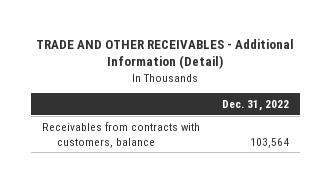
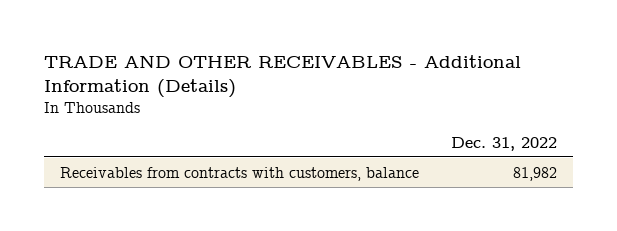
- TRADE AND OTHER RECEIVABLES - Additional Information (Detail)
+ TRADE AND OTHER RECEIVABLES - Additional Information (Details)
- Receivables from contracts with customers, balance | 103,564
+ Receivables from contracts with customers, balance | 81,982

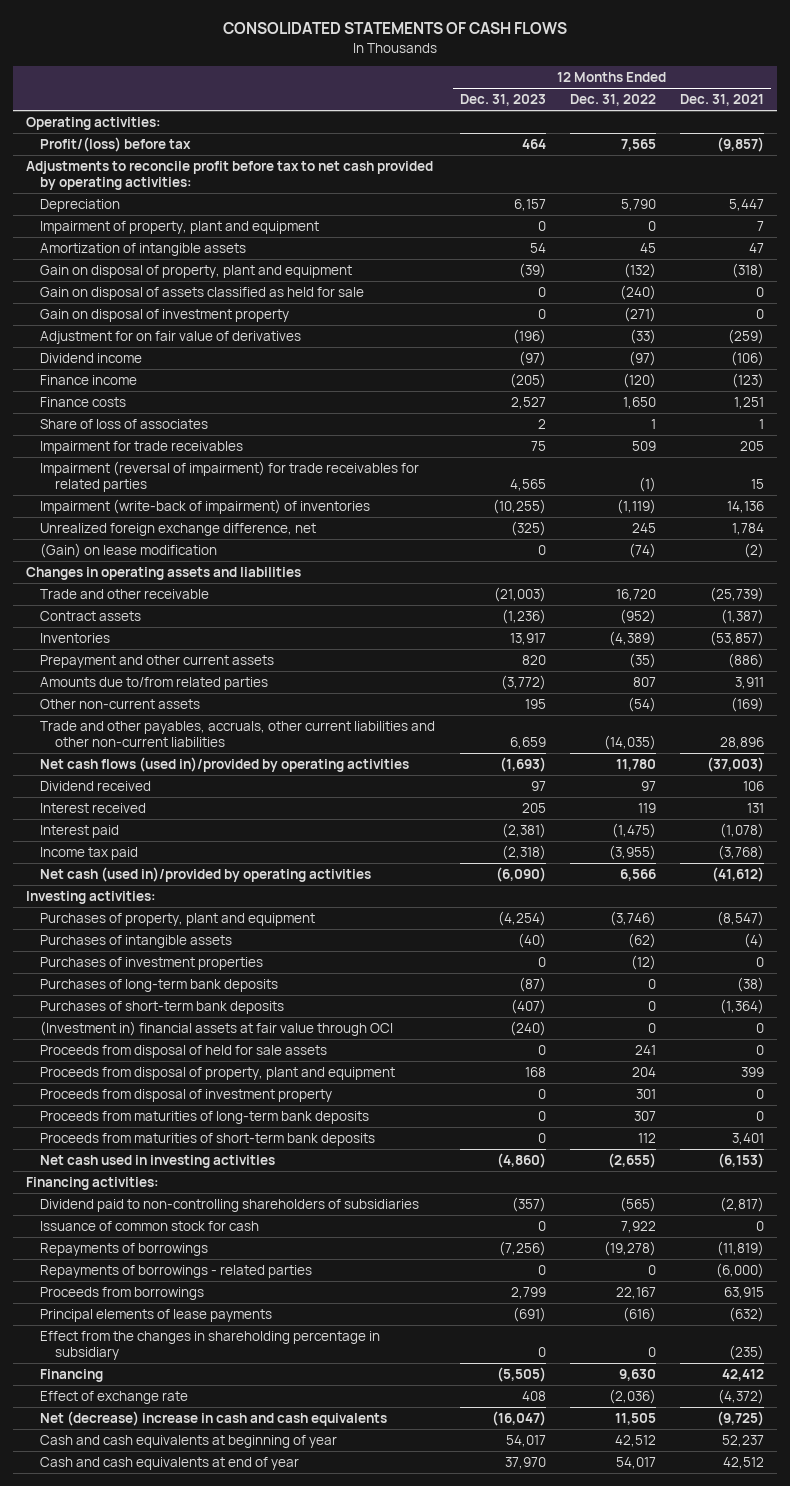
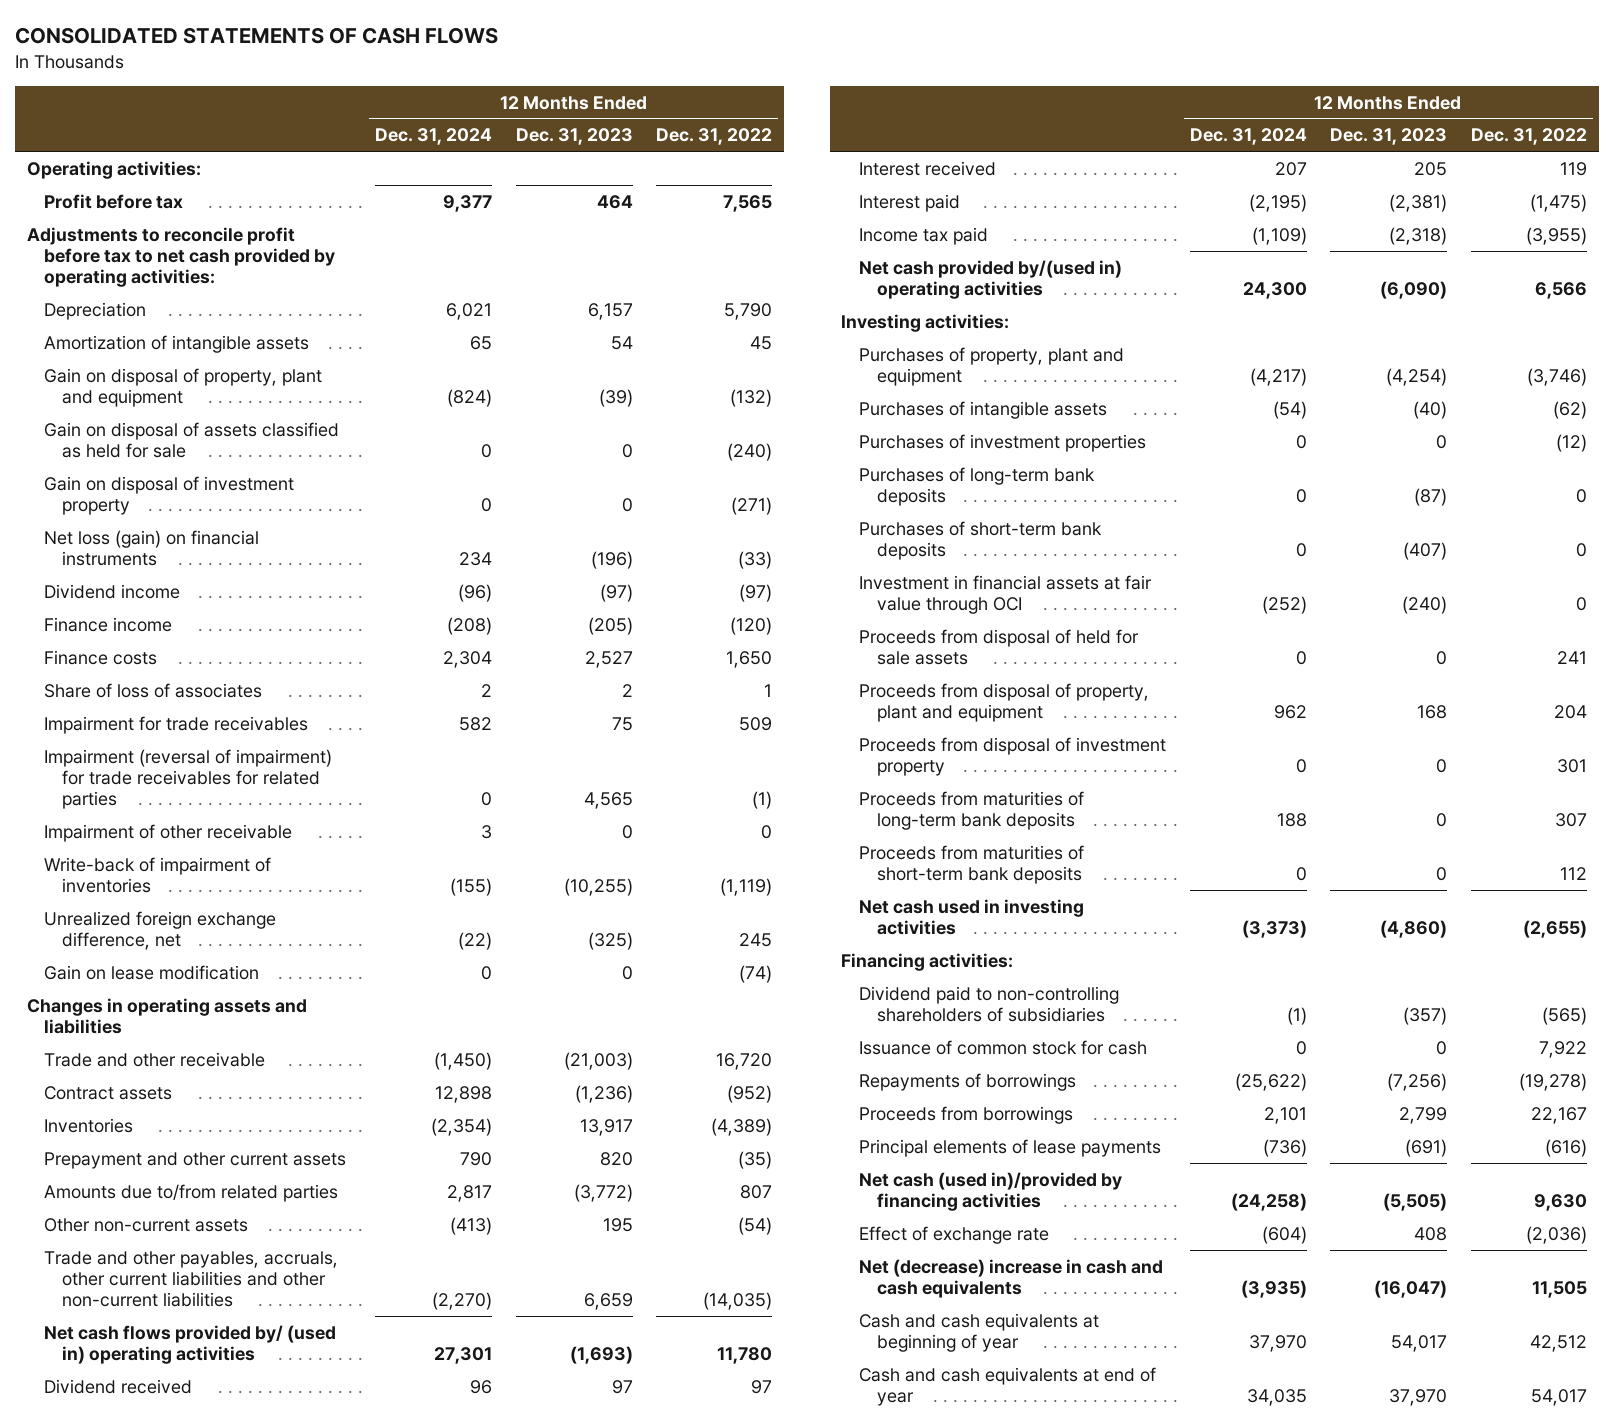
- | 12 Months Ended Dec. 31, 2023 | 12 Months Ended Dec. 31, 2022 | 12 Months Ended Dec. 31, 2021
+ | 12 Months Ended Dec. 31, 2024 | 12 Months Ended Dec. 31, 2023 | 12 Months Ended Dec. 31, 2022
- Profit/(loss) before tax | 464 | 7,565 | (9,857)
+ Profit before tax | 9,377 | 464 | 7,565
- Impairment of property, plant and equipment | 0 | 0 | 7
- Adjustment for on fair value of derivatives | (196) | (33) | (259)
+ Net loss (gain) on financial instruments | 234 | (196) | (33)
- Impairment (write-back of impairment) of inventories | (10,255) | (1,119) | 14,136
+ Impairment of other receivable | 3 | 0 | 0
+ Write-back of impairment of inventories | (155) | (10,255) | (1,119)
- (Gain) on lease modification | 0 | (74) | (2)
+ Gain on lease modification | 0 | 0 | (74)
- Net cash flows (used in)/provided by operating activities | (1,693) | 11,780 | (37,003)
+ Net cash flows provided by/ (used in) operating activities | 27,301 | (1,693) | 11,780
- Net cash (used in)/provided by operating activities | (6,090) | 6,566 | (41,612)
+ Net cash provided by/(used in) operating activities | 24,300 | (6,090) | 6,566
- (Investment in) financial assets at fair value through OCI | (240) | 0 | 0
+ Investment in financial assets at fair value through OCI | (252) | (240) | 0
- Repayments of borrowings - related parties | 0 | 0 | (6,000)
- Effect from the changes in shareholding percentage in subsidiary | 0 | 0 | (235)
- Financing | (5,505) | 9,630 | 42,412
+ Net cash (used in)/provided by financing activities | (24,258) | (5,505) | 9,630

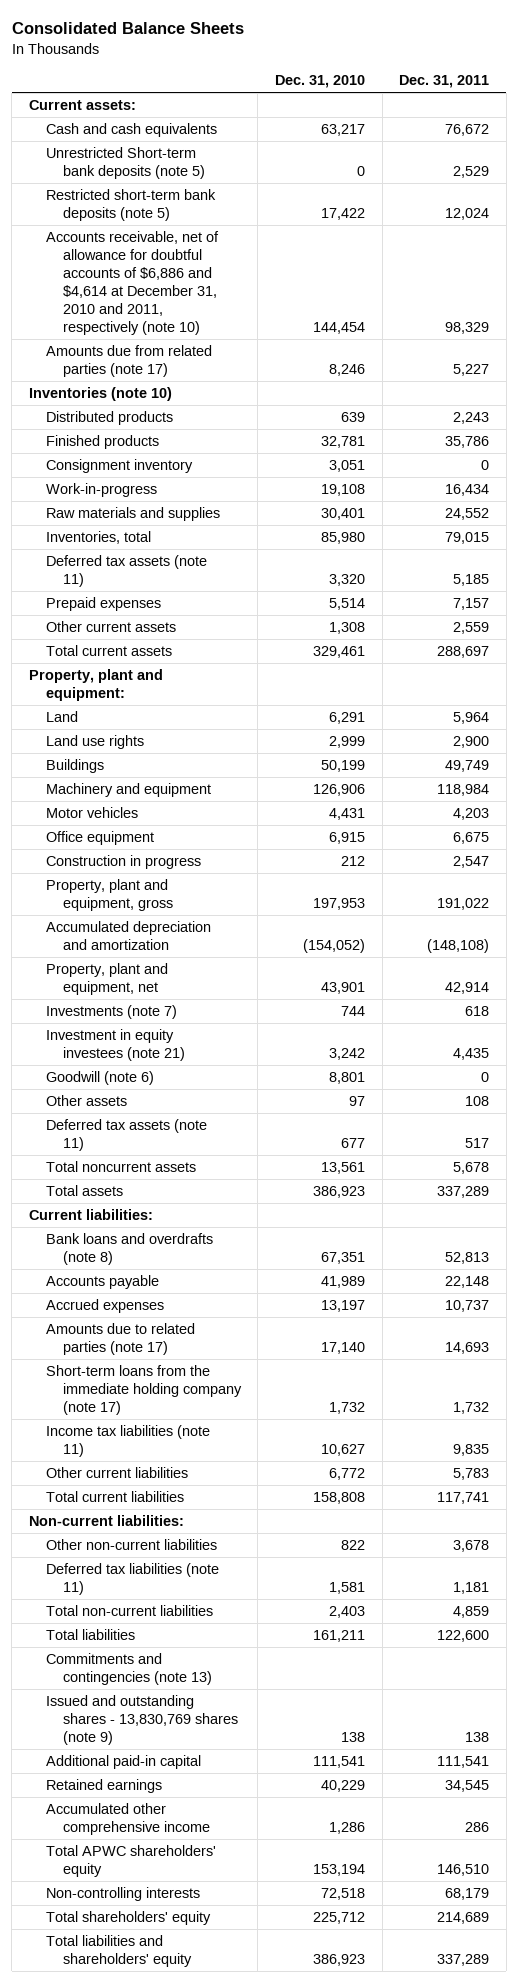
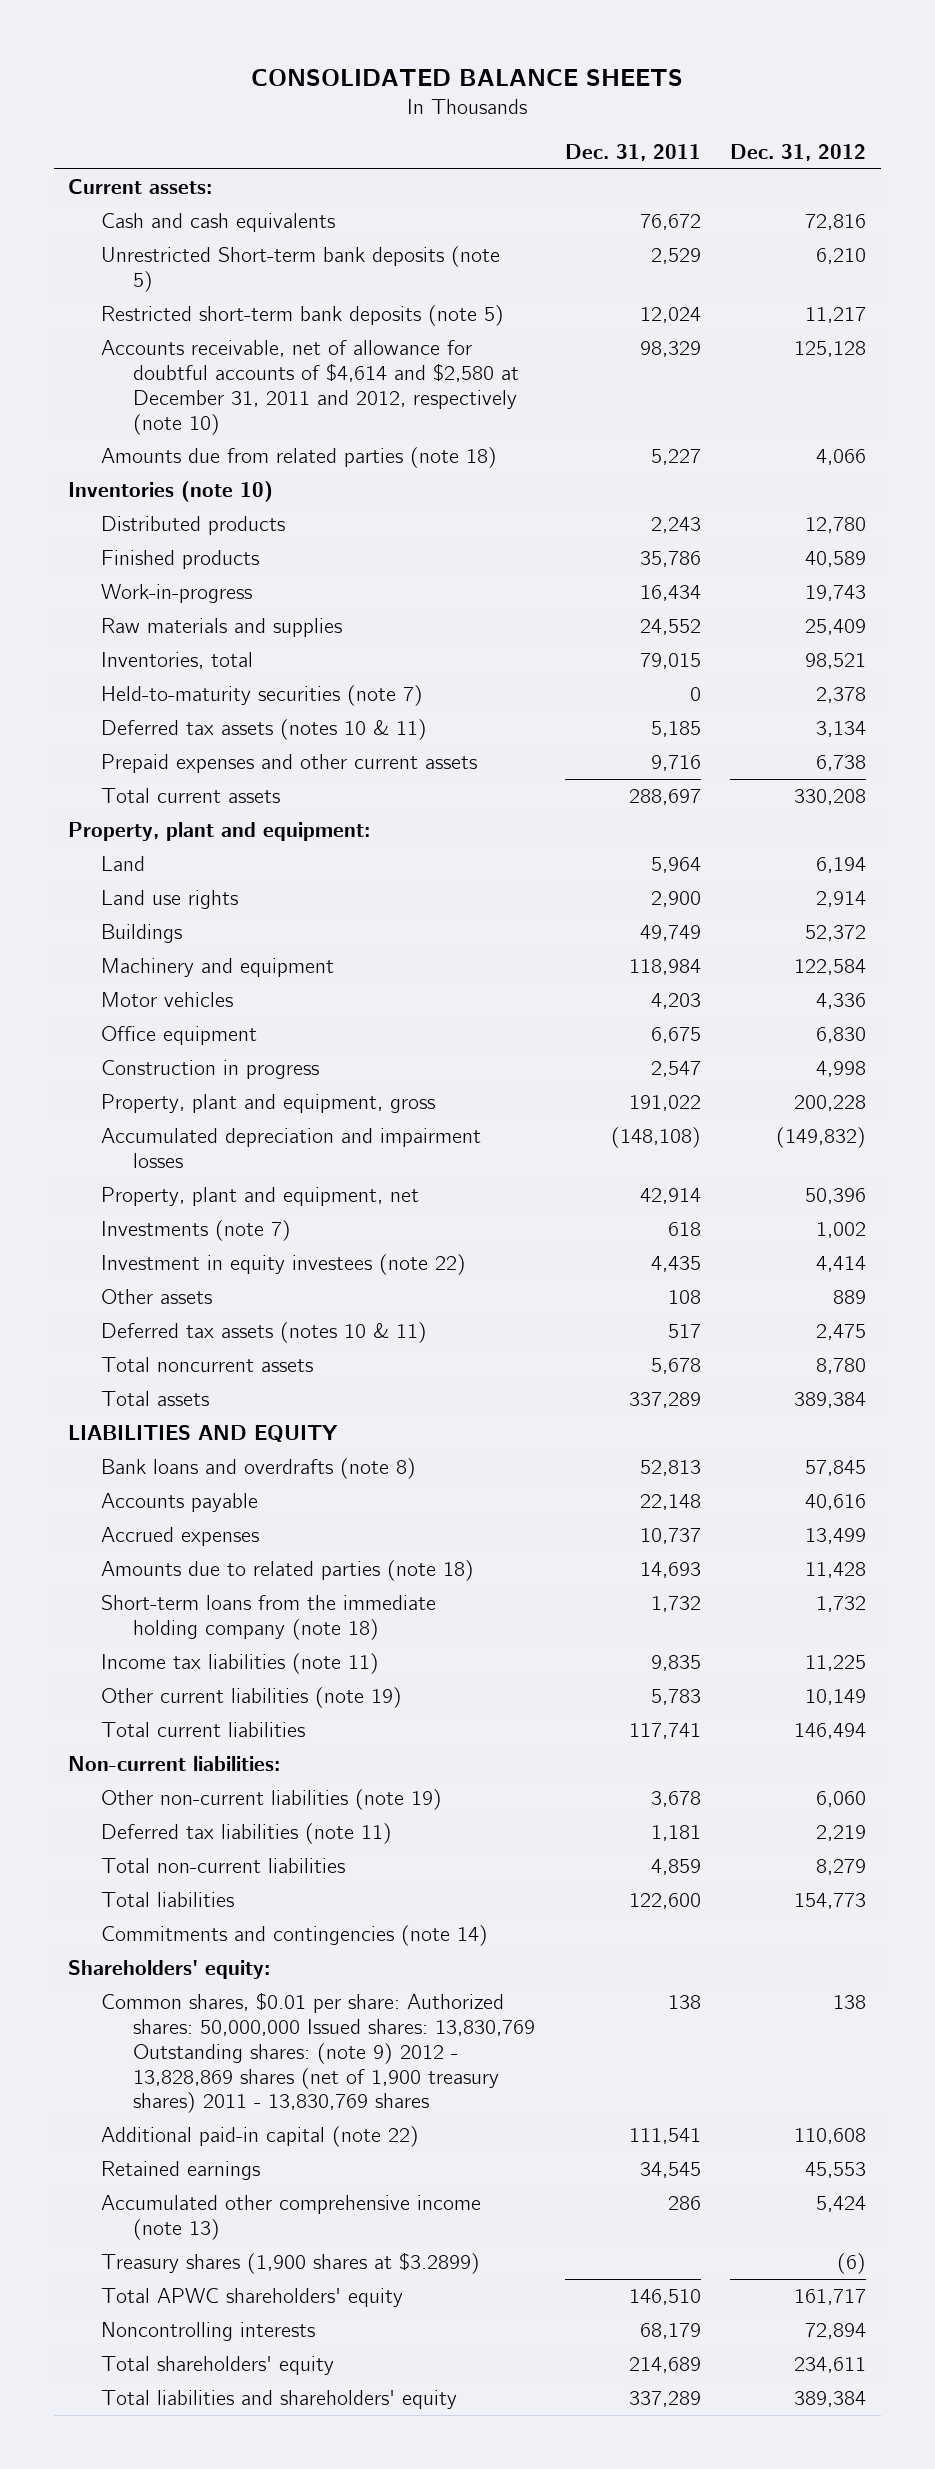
- Consolidated Balance Sheets
+ CONSOLIDATED BALANCE SHEETS
- | Dec. 31, 2010 | Dec. 31, 2011
+ | Dec. 31, 2011 | Dec. 31, 2012
- Accounts receivable, net of allowance for doubtful accounts of $6,886 and $4,614 at December 31, 2010 and 2011, respectively (note 10) | 144,454 | 98,329
- Amounts due from related parties (note 17) | 8,246 | 5,227
+ Accounts receivable, net of allowance for doubtful accounts of $4,614 and $2,580 at December 31, 2011 and 2012, respectively (note 10) | 98,329 | 125,128
+ Amounts due from related parties (note 18) | 5,227 | 4,066
- Consignment inventory | 3,051 | 0
- Deferred tax assets (note 11) | 3,320 | 5,185
- Prepaid expenses | 5,514 | 7,157
- Other current assets | 1,308 | 2,559
+ Held-to-maturity securities (note 7) | 0 | 2,378
+ Deferred tax assets (notes 10 & 11) | 5,185 | 3,134
+ Prepaid expenses and other current assets | 9,716 | 6,738
- Accumulated depreciation and amortization | (154,052) | (148,108)
+ Accumulated depreciation and impairment losses | (148,108) | (149,832)
- Investment in equity investees (note 21) | 3,242 | 4,435
- Goodwill (note 6) | 8,801 | 0
+ Investment in equity investees (note 22) | 4,435 | 4,414
- Deferred tax assets (note 11) | 677 | 517
+ Deferred tax assets (notes 10 & 11) | 517 | 2,475
- Current liabilities:
+ LIABILITIES AND EQUITY
- Amounts due to related parties (note 17) | 17,140 | 14,693
- Short-term loans from the immediate holding company (note 17) | 1,732 | 1,732
+ Amounts due to related parties (note 18) | 14,693 | 11,428
+ Short-term loans from the immediate holding company (note 18) | 1,732 | 1,732
- Other current liabilities | 6,772 | 5,783
+ Other current liabilities (note 19) | 5,783 | 10,149
- Other non-current liabilities | 822 | 3,678
+ Other non-current liabilities (note 19) | 3,678 | 6,060
- Commitments and contingencies (note 13)
- Issued and outstanding shares - 13,830,769 shares (note 9) | 138 | 138
- Additional paid-in capital | 111,541 | 111,541
+ Commitments and contingencies (note 14)
+ Shareholders' equity:
+ Common shares, $0.01 per share: Authorized shares: 50,000,000 Issued shares: 13,830,769 Outstanding shares: (note 9) 2012 - 13,828,869 shares (net of 1,900 treasury shares) 2011 - 13,830,769 shares | 138 | 138
+ Additional paid-in capital (note 22) | 111,541 | 110,608
- Accumulated other comprehensive income | 1,286 | 286
+ Accumulated other comprehensive income (note 13) | 286 | 5,424
+ Treasury shares (1,900 shares at $3.2899) | | (6)
- Non-controlling interests | 72,518 | 68,179
+ Noncontrolling interests | 68,179 | 72,894

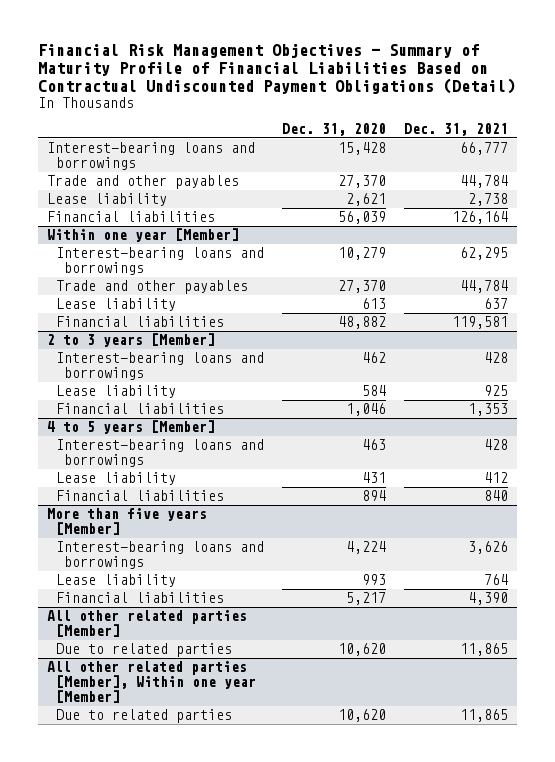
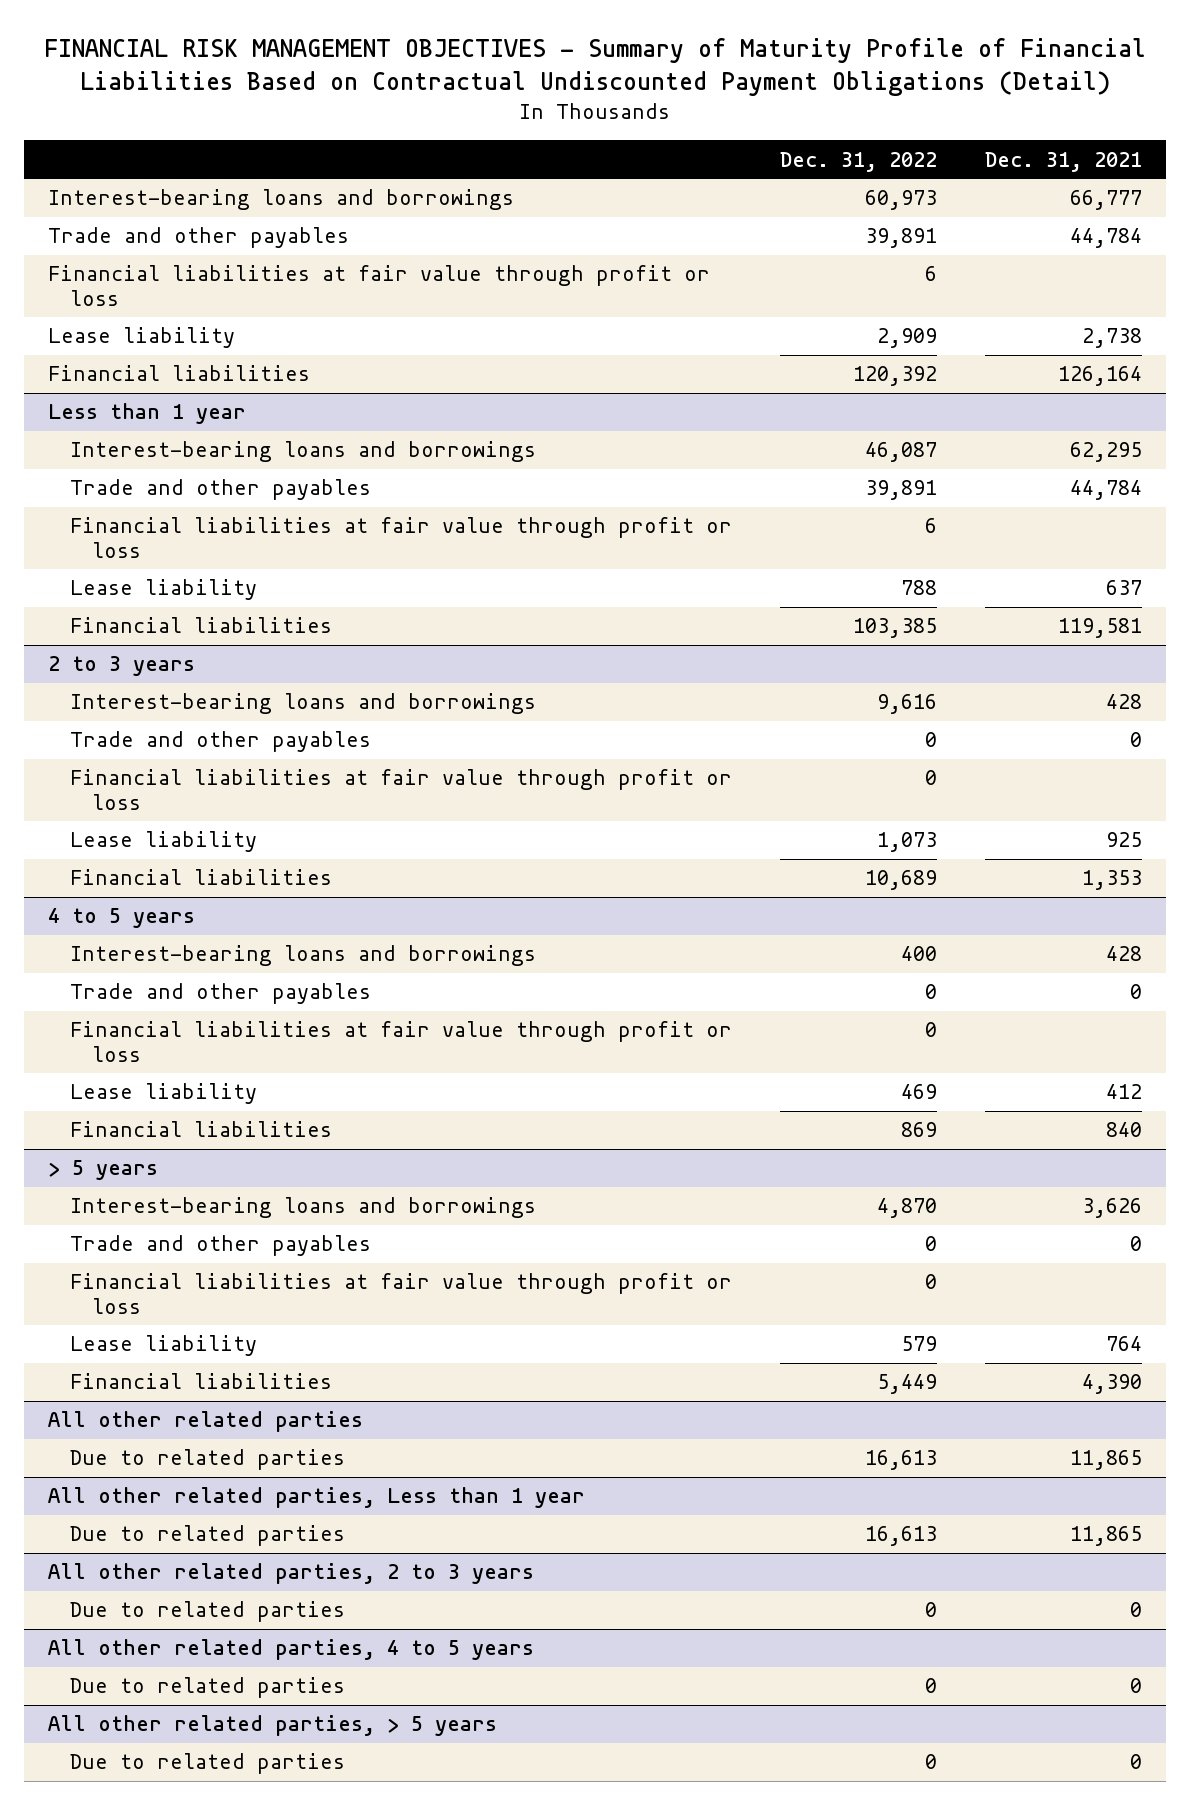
- Financial Risk Management Objectives - Summary of Maturity Profile of Financial Liabilities Based on Contractual Undiscounted Payment Obligations (Detail)
+ FINANCIAL RISK MANAGEMENT OBJECTIVES - Summary of Maturity Profile of Financial Liabilities Based on Contractual Undiscounted Payment Obligations (Detail)
- | Dec. 31, 2020 | Dec. 31, 2021
+ | Dec. 31, 2022 | Dec. 31, 2021
+ Financial liabilities at fair value through profit or loss | 6 |
- Within one year [Member]
+ Less than 1 year
+ Financial liabilities at fair value through profit or loss | 6 |
- 2 to 3 years [Member]
+ 2 to 3 years
+ Trade and other payables | 0 | 0
+ Financial liabilities at fair value through profit or loss | 0 |
- 4 to 5 years [Member]
+ 4 to 5 years
+ Trade and other payables | 0 | 0
+ Financial liabilities at fair value through profit or loss | 0 |
- More than five years [Member]
+ > 5 years
+ Trade and other payables | 0 | 0
+ Financial liabilities at fair value through profit or loss | 0 |
- All other related parties [Member]
+ All other related parties
- All other related parties [Member], Within one year [Member]
+ All other related parties, Less than 1 year
+ All other related parties, 2 to 3 years
+ Due to related parties | 0 | 0
+ All other related parties, 4 to 5 years
+ Due to related parties | 0 | 0
+ All other related parties, > 5 years
+ Due to related parties | 0 | 0

